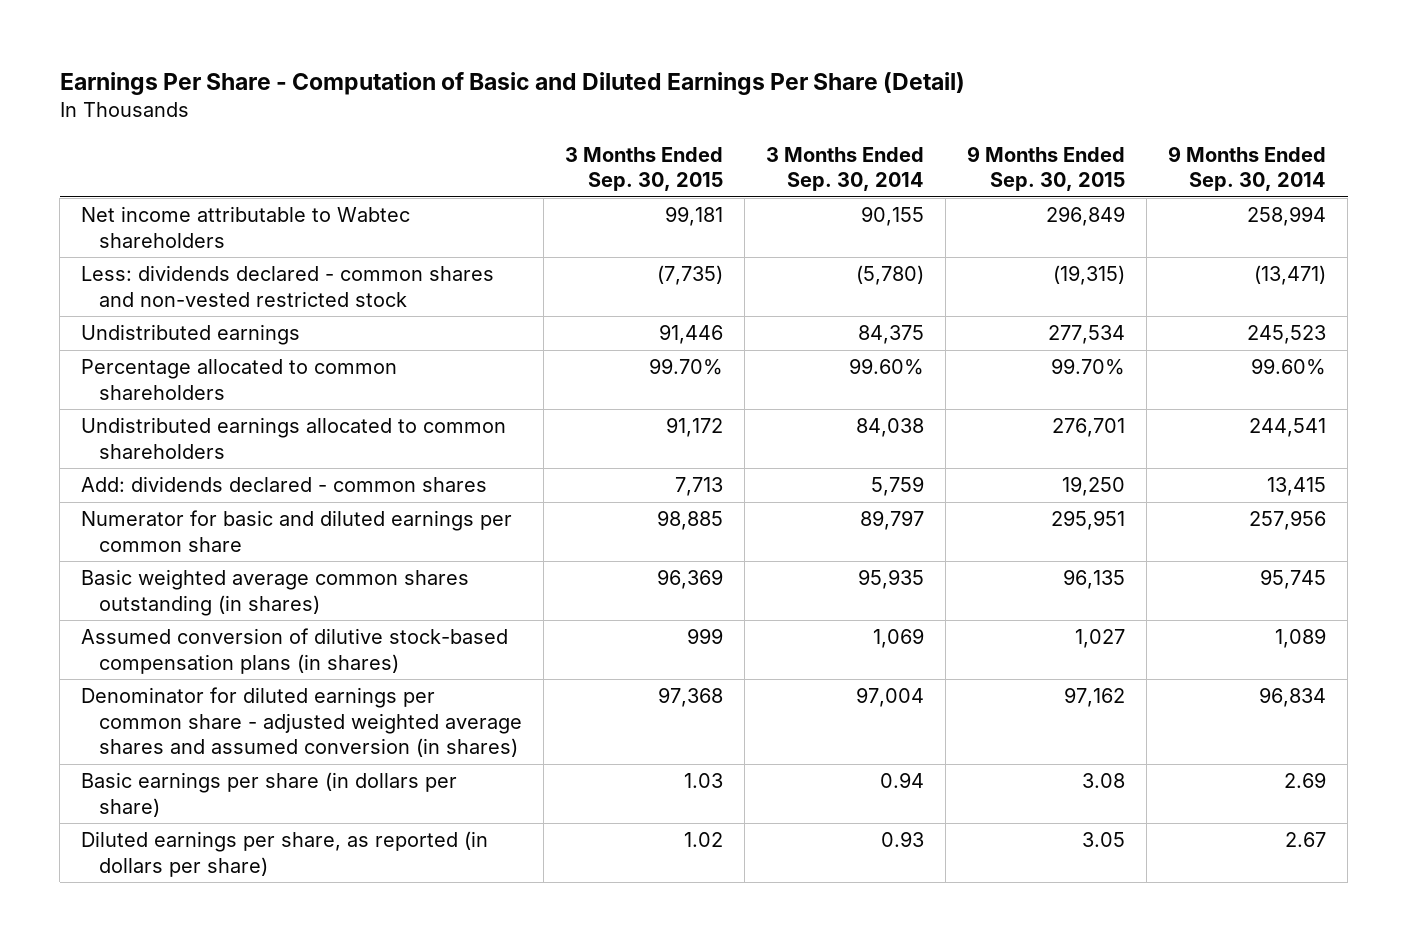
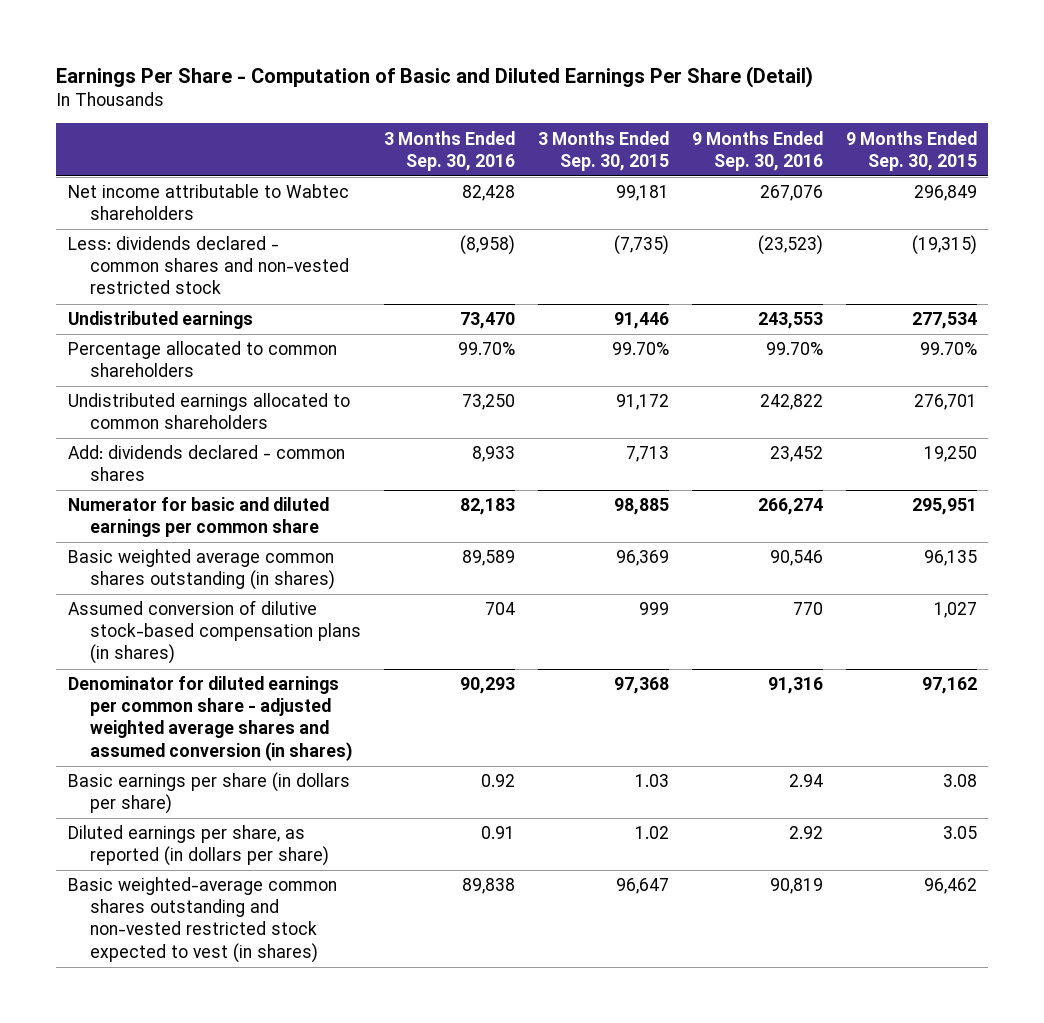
- | 3 Months Ended Sep. 30, 2015 | 3 Months Ended Sep. 30, 2014 | 9 Months Ended Sep. 30, 2015 | 9 Months Ended Sep. 30, 2014
+ | 3 Months Ended Sep. 30, 2016 | 3 Months Ended Sep. 30, 2015 | 9 Months Ended Sep. 30, 2016 | 9 Months Ended Sep. 30, 2015
+ Basic weighted-average common shares outstanding and non-vested restricted stock expected to vest (in shares) | 89,838 | 96,647 | 90,819 | 96,462

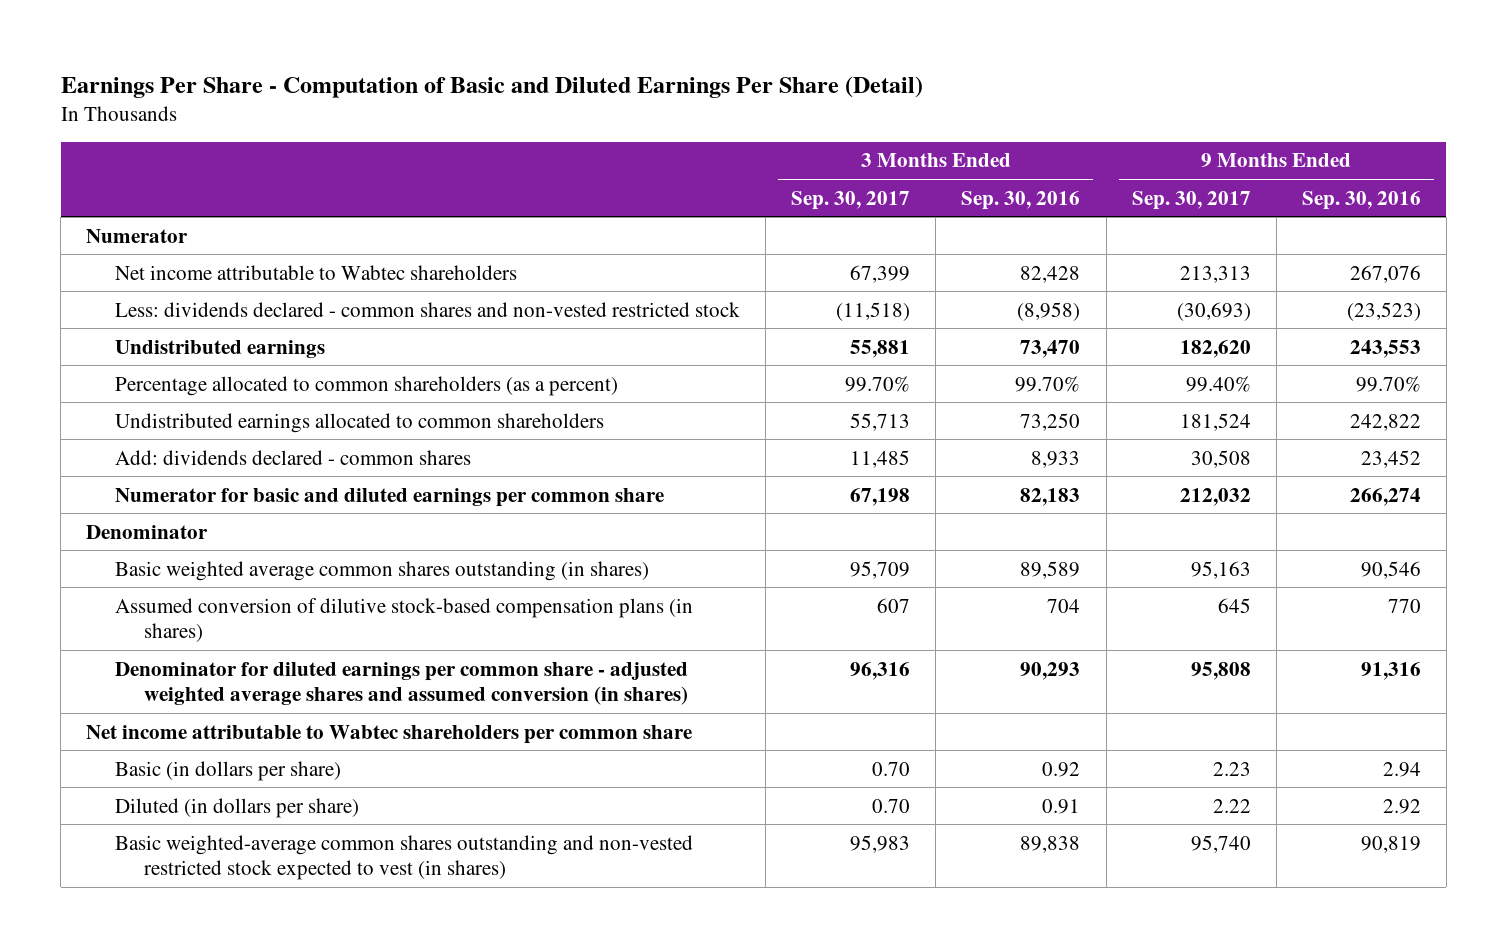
- | 3 Months Ended Sep. 30, 2016 | 3 Months Ended Sep. 30, 2015 | 9 Months Ended Sep. 30, 2016 | 9 Months Ended Sep. 30, 2015
+ | 3 Months Ended Sep. 30, 2017 | 3 Months Ended Sep. 30, 2016 | 9 Months Ended Sep. 30, 2017 | 9 Months Ended Sep. 30, 2016
+ Numerator
- Percentage allocated to common shareholders | 99.70% | 99.70% | 99.70% | 99.70%
+ Percentage allocated to common shareholders (as a percent) | 99.70% | 99.70% | 99.40% | 99.70%
+ Denominator
- Basic earnings per share (in dollars per share) | 0.92 | 1.03 | 2.94 | 3.08
- Diluted earnings per share, as reported (in dollars per share) | 0.91 | 1.02 | 2.92 | 3.05
+ Net income attributable to Wabtec shareholders per common share
+ Basic (in dollars per share) | 0.70 | 0.92 | 2.23 | 2.94
+ Diluted (in dollars per share) | 0.70 | 0.91 | 2.22 | 2.92

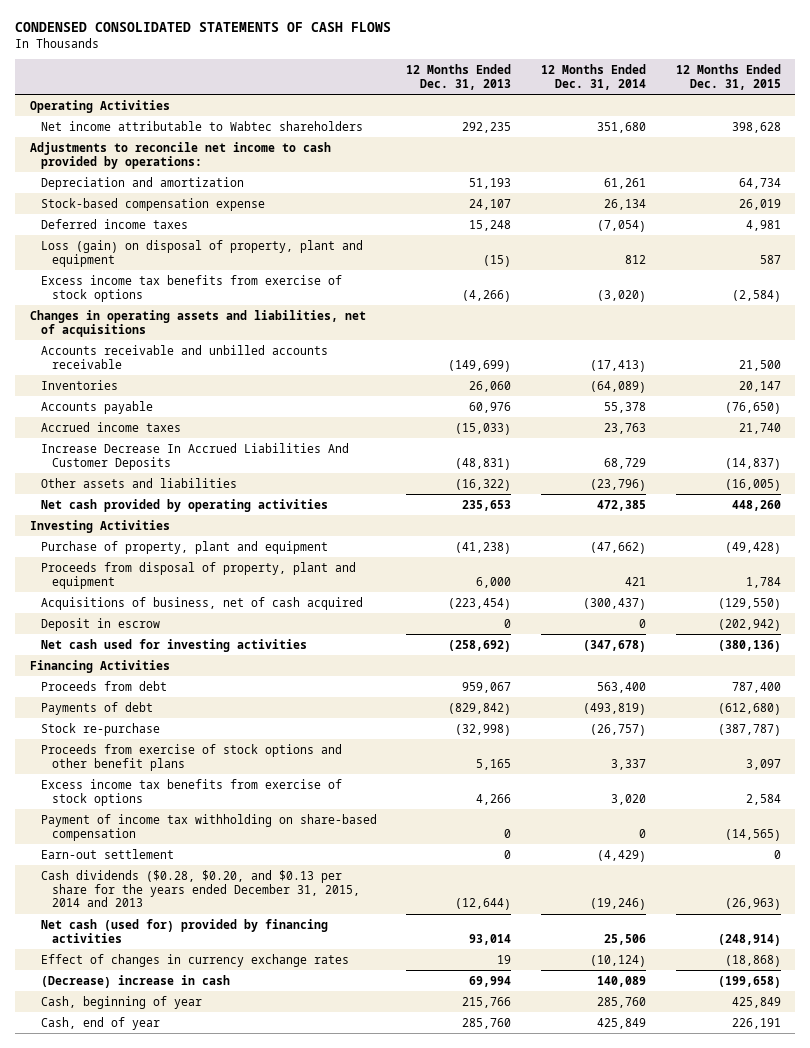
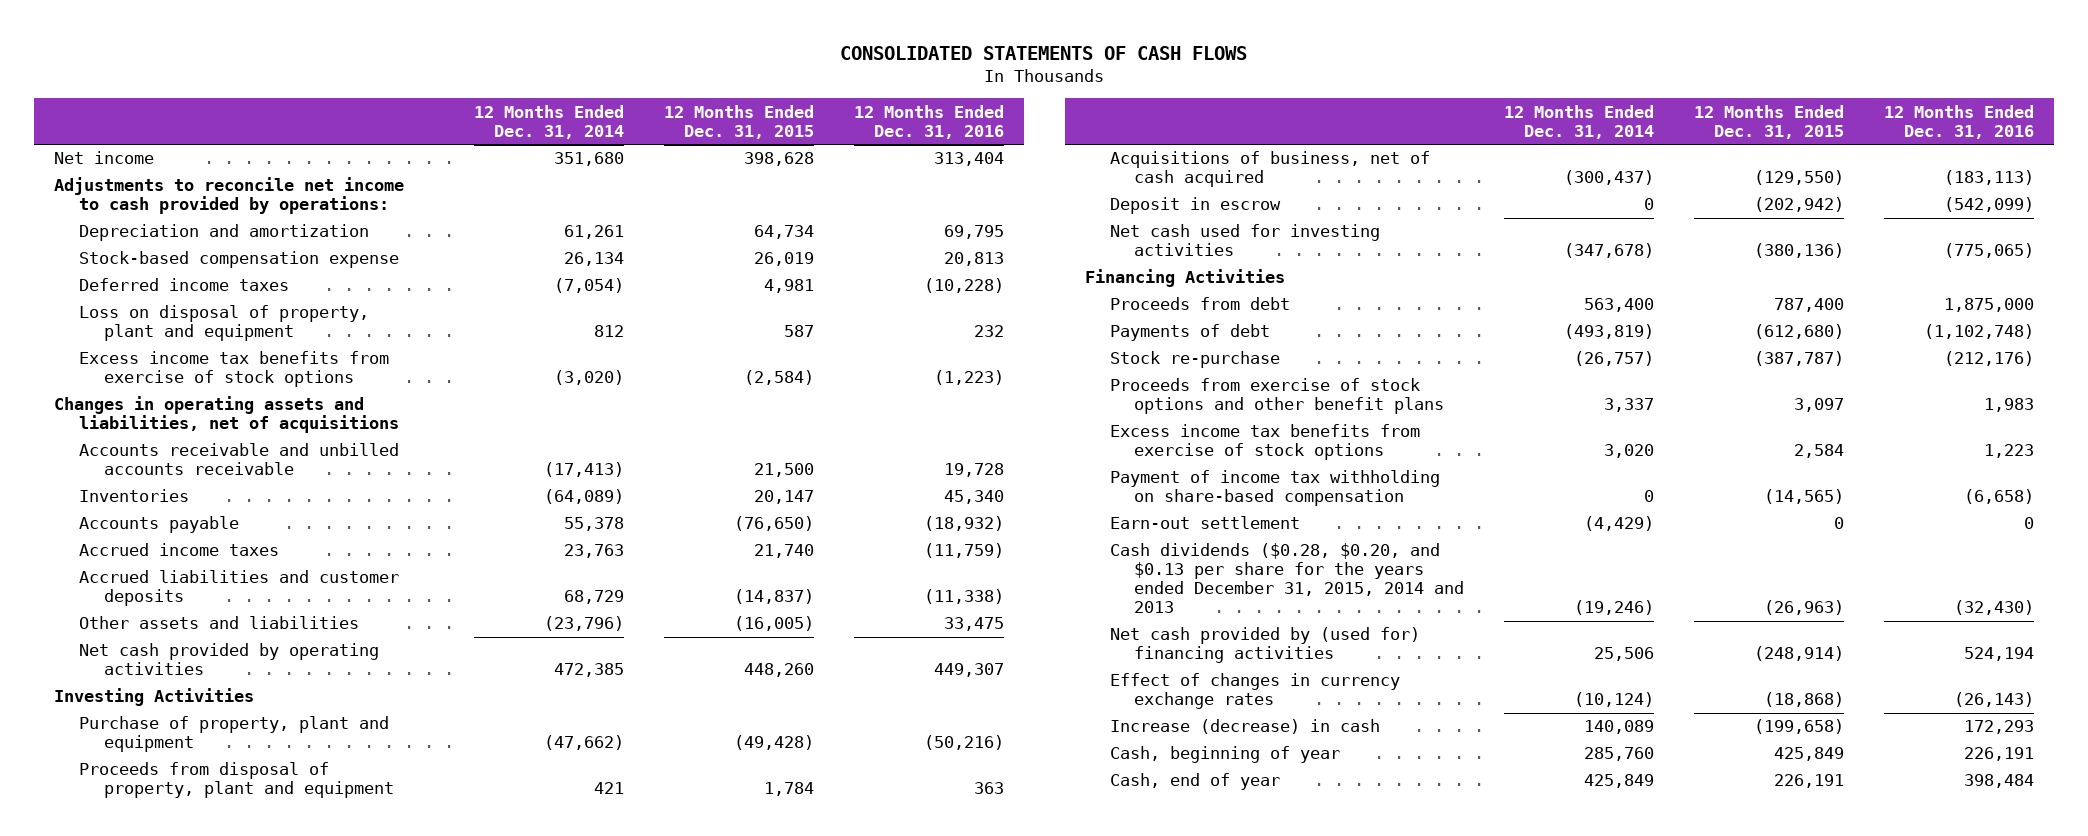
- CONDENSED CONSOLIDATED STATEMENTS OF CASH FLOWS
+ CONSOLIDATED STATEMENTS OF CASH FLOWS
- | 12 Months Ended Dec. 31, 2013 | 12 Months Ended Dec. 31, 2014 | 12 Months Ended Dec. 31, 2015
+ | 12 Months Ended Dec. 31, 2014 | 12 Months Ended Dec. 31, 2015 | 12 Months Ended Dec. 31, 2016
- Operating Activities
- Net income attributable to Wabtec shareholders | 292,235 | 351,680 | 398,628
+ Net income | 351,680 | 398,628 | 313,404
- Loss (gain) on disposal of property, plant and equipment | (15) | 812 | 587
+ Loss on disposal of property, plant and equipment | 812 | 587 | 232
- Increase Decrease In Accrued Liabilities And Customer Deposits | (48,831) | 68,729 | (14,837)
+ Accrued liabilities and customer deposits | 68,729 | (14,837) | (11,338)
- Net cash (used for) provided by financing activities | 93,014 | 25,506 | (248,914)
+ Net cash provided by (used for) financing activities | 25,506 | (248,914) | 524,194
- (Decrease) increase in cash | 69,994 | 140,089 | (199,658)
+ Increase (decrease) in cash | 140,089 | (199,658) | 172,293

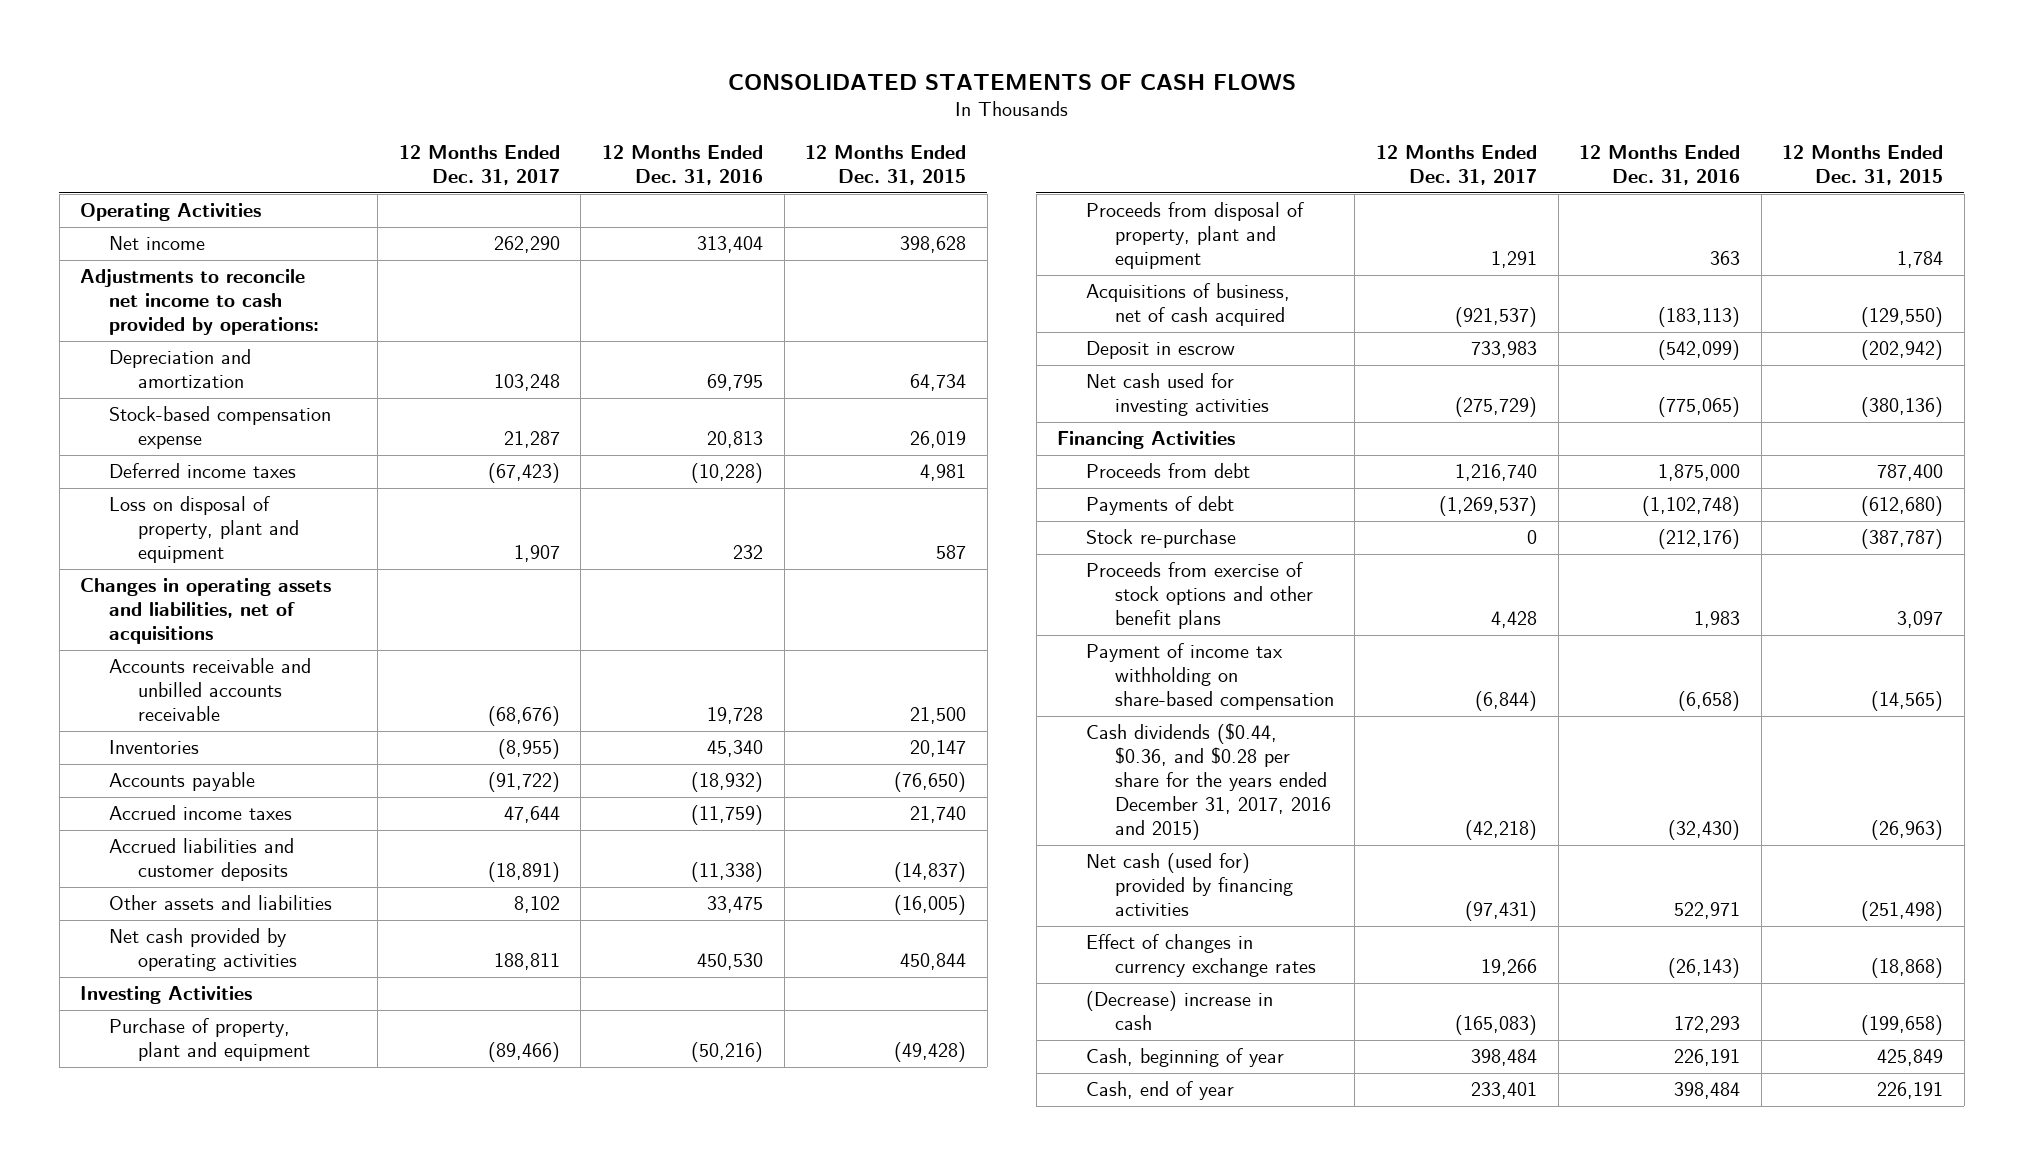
- | 12 Months Ended Dec. 31, 2014 | 12 Months Ended Dec. 31, 2015 | 12 Months Ended Dec. 31, 2016
+ | 12 Months Ended Dec. 31, 2017 | 12 Months Ended Dec. 31, 2016 | 12 Months Ended Dec. 31, 2015
+ Operating Activities
- Excess income tax benefits from exercise of stock options | (3,020) | (2,584) | (1,223)
- Net cash provided by operating activities | 472,385 | 448,260 | 449,307
+ Net cash provided by operating activities | 188,811 | 450,530 | 450,844
- Excess income tax benefits from exercise of stock options | 3,020 | 2,584 | 1,223
- Earn-out settlement | (4,429) | 0 | 0
- Cash dividends ($0.28, $0.20, and $0.13 per share for the years ended December 31, 2015, 2014 and 2013 | (19,246) | (26,963) | (32,430)
- Net cash provided by (used for) financing activities | 25,506 | (248,914) | 524,194
+ Cash dividends ($0.44, $0.36, and $0.28 per share for the years ended December 31, 2017, 2016 and 2015) | (42,218) | (32,430) | (26,963)
+ Net cash (used for) provided by financing activities | (97,431) | 522,971 | (251,498)
- Increase (decrease) in cash | 140,089 | (199,658) | 172,293
+ (Decrease) increase in cash | (165,083) | 172,293 | (199,658)

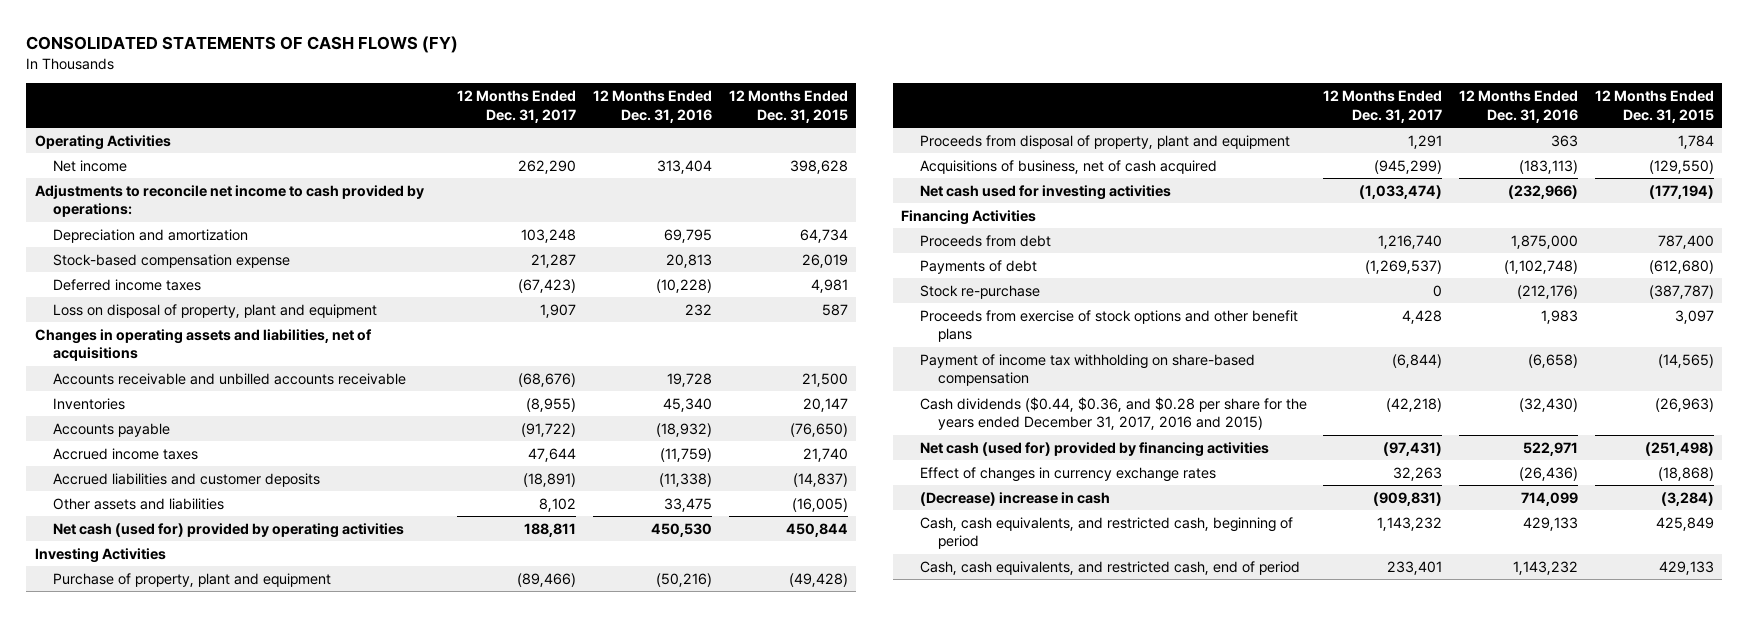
- CONSOLIDATED STATEMENTS OF CASH FLOWS
+ CONSOLIDATED STATEMENTS OF CASH FLOWS (FY)
- Net cash provided by operating activities | 188,811 | 450,530 | 450,844
+ Net cash (used for) provided by operating activities | 188,811 | 450,530 | 450,844
- Acquisitions of business, net of cash acquired | (921,537) | (183,113) | (129,550)
- Deposit in escrow | 733,983 | (542,099) | (202,942)
- Net cash used for investing activities | (275,729) | (775,065) | (380,136)
+ Acquisitions of business, net of cash acquired | (945,299) | (183,113) | (129,550)
+ Net cash used for investing activities | (1,033,474) | (232,966) | (177,194)
- Effect of changes in currency exchange rates | 19,266 | (26,143) | (18,868)
- (Decrease) increase in cash | (165,083) | 172,293 | (199,658)
- Cash, beginning of year | 398,484 | 226,191 | 425,849
- Cash, end of year | 233,401 | 398,484 | 226,191
+ Effect of changes in currency exchange rates | 32,263 | (26,436) | (18,868)
+ (Decrease) increase in cash | (909,831) | 714,099 | (3,284)
+ Cash, cash equivalents, and restricted cash, beginning of period | 1,143,232 | 429,133 | 425,849
+ Cash, cash equivalents, and restricted cash, end of period | 233,401 | 1,143,232 | 429,133

